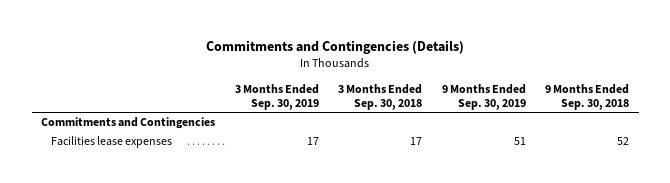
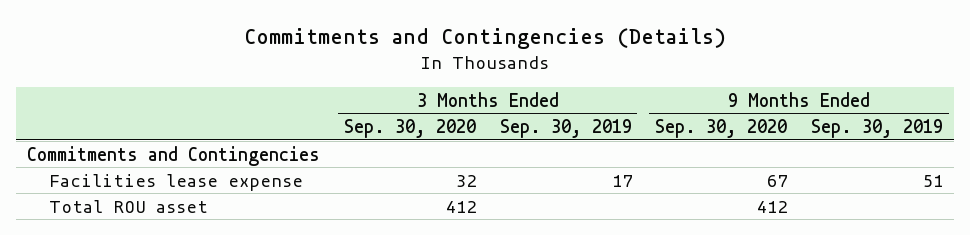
- | 3 Months Ended Sep. 30, 2019 | 3 Months Ended Sep. 30, 2018 | 9 Months Ended Sep. 30, 2019 | 9 Months Ended Sep. 30, 2018
+ | 3 Months Ended Sep. 30, 2020 | 3 Months Ended Sep. 30, 2019 | 9 Months Ended Sep. 30, 2020 | 9 Months Ended Sep. 30, 2019
- Facilities lease expenses | 17 | 17 | 51 | 52
+ Facilities lease expense | 32 | 17 | 67 | 51
+ Total ROU asset | 412 | | 412 |

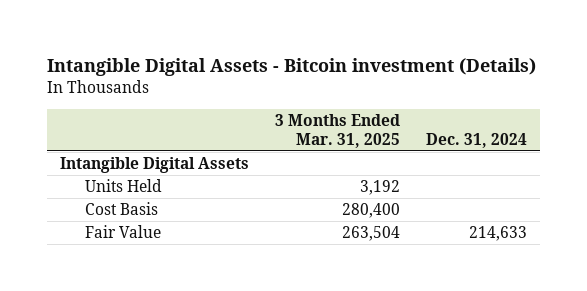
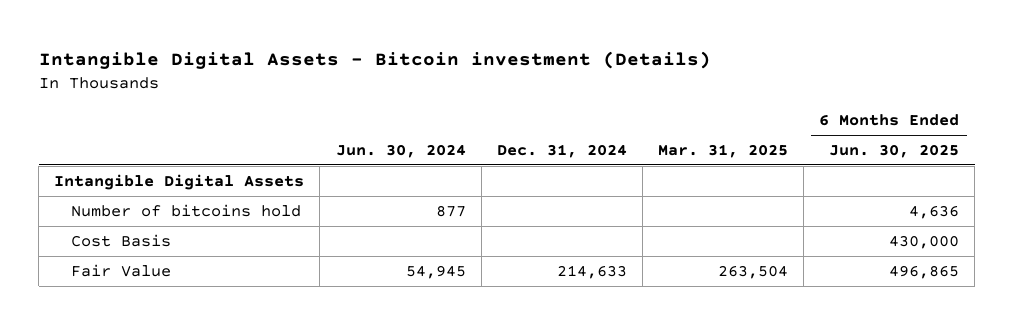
- | 3 Months Ended Mar. 31, 2025 | Dec. 31, 2024
+ | Jun. 30, 2024 | Dec. 31, 2024 | Mar. 31, 2025 | 6 Months Ended Jun. 30, 2025
- Units Held | 3,192 |
+ Number of bitcoins hold | 877 | | | 4,636

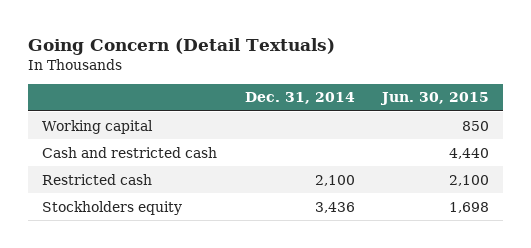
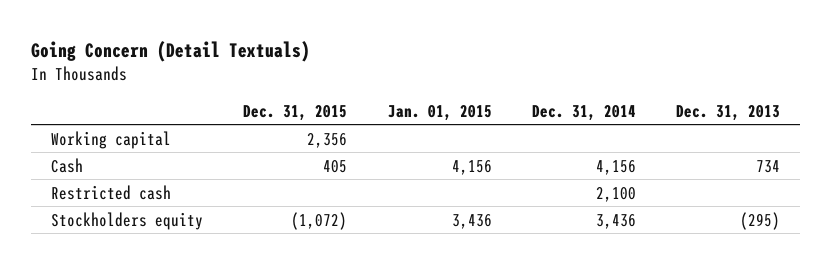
- | Dec. 31, 2014 | Jun. 30, 2015
+ | Dec. 31, 2015 | Jan. 01, 2015 | Dec. 31, 2014 | Dec. 31, 2013
- Cash and restricted cash | | 4,440
+ Cash | 405 | 4,156 | 4,156 | 734

